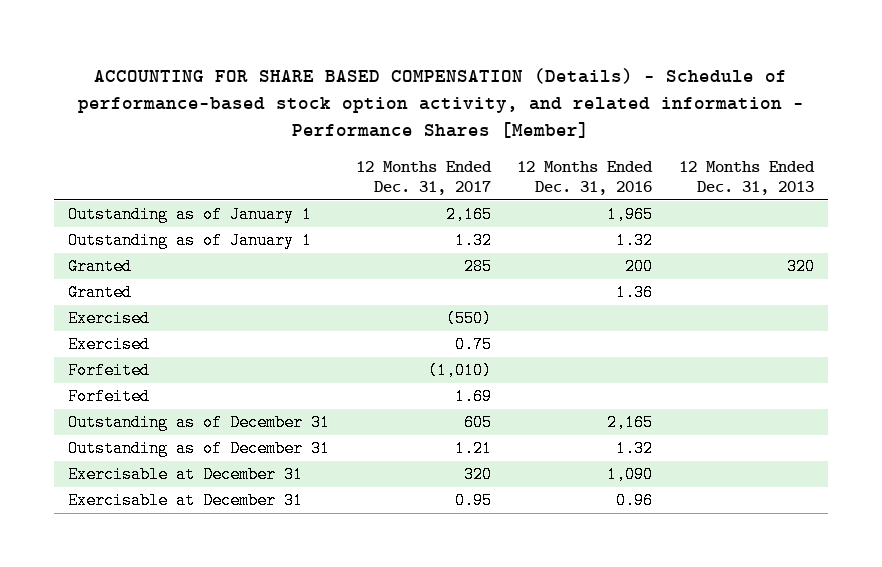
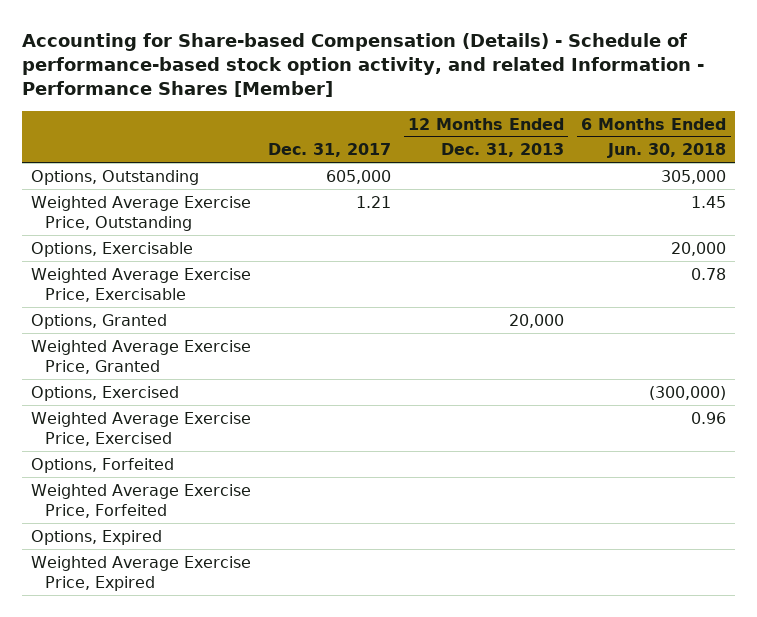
- ACCOUNTING FOR SHARE BASED COMPENSATION (Details) - Schedule of performance-based stock option activity, and related information - Performance Shares [Member]
+ Accounting for Share-based Compensation (Details) - Schedule of performance-based stock option activity, and related Information - Performance Shares [Member]
- | 12 Months Ended Dec. 31, 2017 | 12 Months Ended Dec. 31, 2016 | 12 Months Ended Dec. 31, 2013
+ | Dec. 31, 2017 | 12 Months Ended Dec. 31, 2013 | 6 Months Ended Jun. 30, 2018
- Outstanding as of January 1 | 2,165 | 1,965 |
- Outstanding as of January 1 | 1.32 | 1.32 |
- Granted | 285 | 200 | 320
- Granted | | 1.36 |
- Exercised | (550) | |
- Exercised | 0.75 | |
- Forfeited | (1,010) | |
- Forfeited | 1.69 | |
- Outstanding as of December 31 | 605 | 2,165 |
- Outstanding as of December 31 | 1.21 | 1.32 |
- Exercisable at December 31 | 320 | 1,090 |
- Exercisable at December 31 | 0.95 | 0.96 |
+ Options, Outstanding | 605,000 | | 305,000
+ Weighted Average Exercise Price, Outstanding | 1.21 | | 1.45
+ Options, Exercisable | | | 20,000
+ Weighted Average Exercise Price, Exercisable | | | 0.78
+ Options, Granted | | 20,000 |
+ Weighted Average Exercise Price, Granted
+ Options, Exercised | | | (300,000)
+ Weighted Average Exercise Price, Exercised | | | 0.96
+ Options, Forfeited
+ Weighted Average Exercise Price, Forfeited
+ Options, Expired
+ Weighted Average Exercise Price, Expired

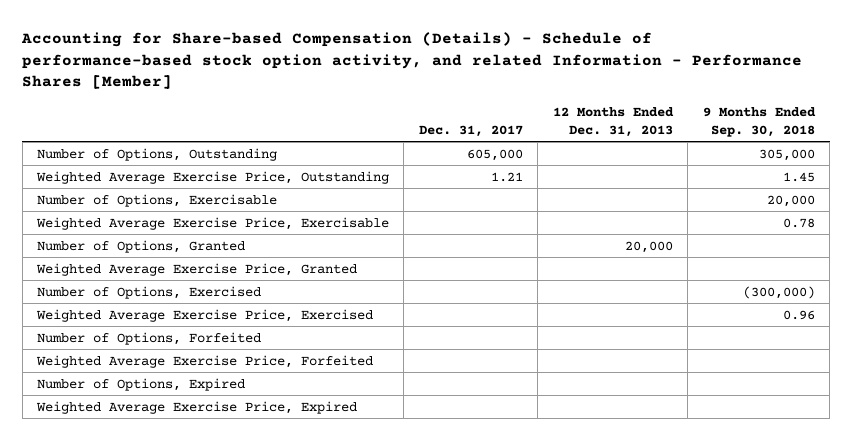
- | Dec. 31, 2017 | 12 Months Ended Dec. 31, 2013 | 6 Months Ended Jun. 30, 2018
+ | Dec. 31, 2017 | 12 Months Ended Dec. 31, 2013 | 9 Months Ended Sep. 30, 2018
- Options, Outstanding | 605,000 | | 305,000
+ Number of Options, Outstanding | 605,000 | | 305,000
- Options, Exercisable | | | 20,000
+ Number of Options, Exercisable | | | 20,000
- Options, Granted | | 20,000 |
+ Number of Options, Granted | | 20,000 |
- Options, Exercised | | | (300,000)
+ Number of Options, Exercised | | | (300,000)
- Options, Forfeited
+ Number of Options, Forfeited
- Options, Expired
+ Number of Options, Expired

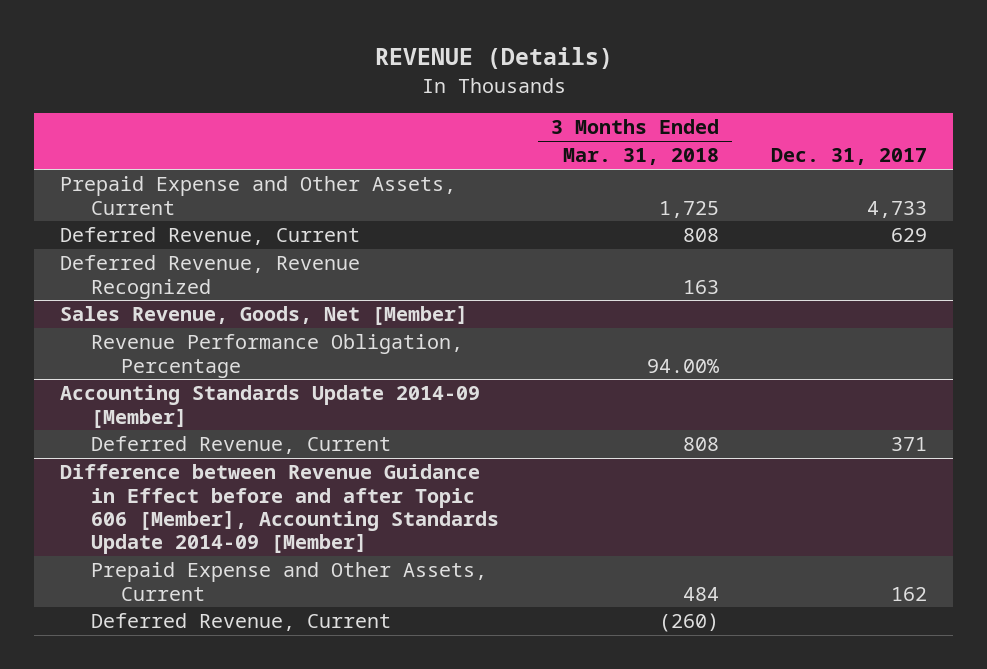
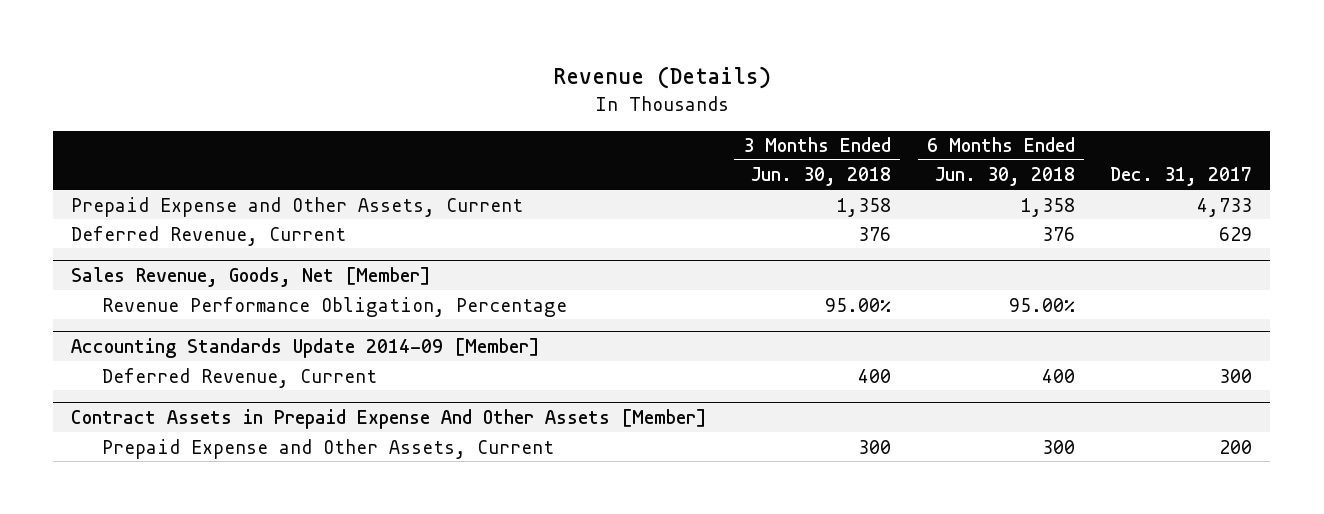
- REVENUE (Details)
+ Revenue (Details)
- | 3 Months Ended Mar. 31, 2018 | Dec. 31, 2017
+ | 3 Months Ended Jun. 30, 2018 | 6 Months Ended Jun. 30, 2018 | Dec. 31, 2017
- Deferred Revenue, Revenue Recognized | 163 |
@ Accounting Standards Update 2014-09 [Member]
- Deferred Revenue, Current | 808 | 371
- Difference between Revenue Guidance in Effect before and after Topic 606 [Member], Accounting Standards Update 2014-09 [Member]
- Prepaid Expense and Other Assets, Current | 484 | 162
- Deferred Revenue, Current | (260) |
@ Accounting Standards Update 2014-09 [Member]
+ Deferred Revenue, Current | 400 | 400 | 300
+ Contract Assets in Prepaid Expense And Other Assets [Member]
+ Prepaid Expense and Other Assets, Current | 300 | 300 | 200

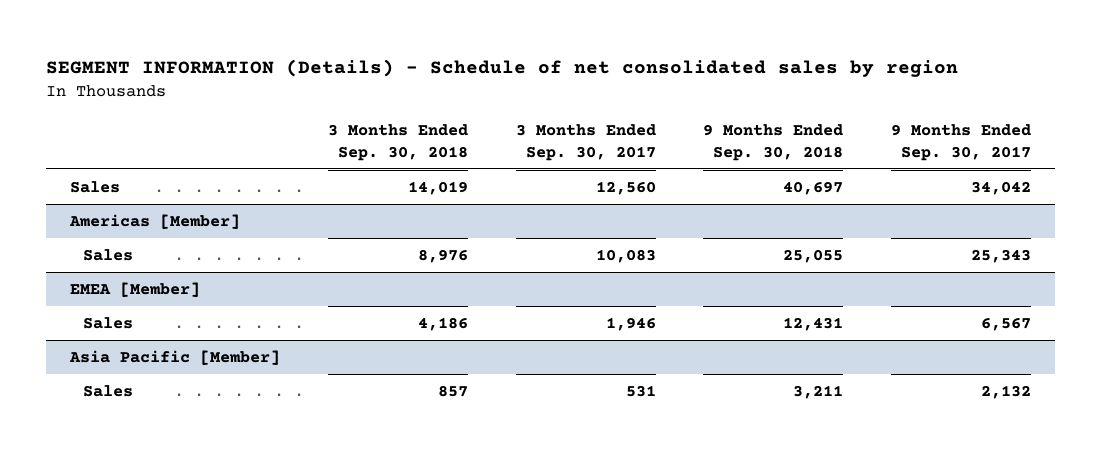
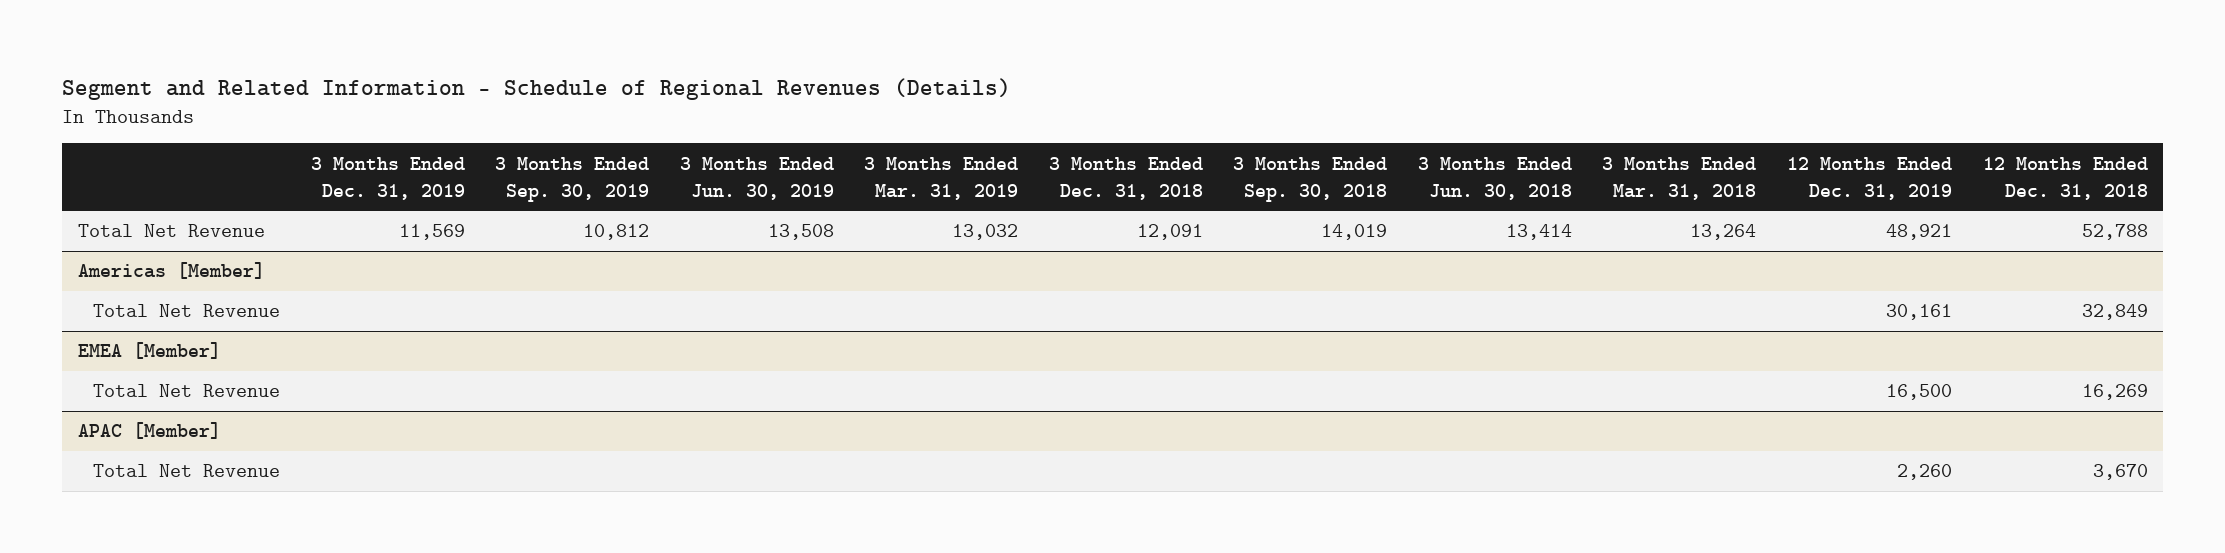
- SEGMENT INFORMATION (Details) - Schedule of net consolidated sales by region
+ Segment and Related Information - Schedule of Regional Revenues (Details)
- | 3 Months Ended Sep. 30, 2018 | 3 Months Ended Sep. 30, 2017 | 9 Months Ended Sep. 30, 2018 | 9 Months Ended Sep. 30, 2017
+ | 3 Months Ended Dec. 31, 2019 | 3 Months Ended Sep. 30, 2019 | 3 Months Ended Jun. 30, 2019 | 3 Months Ended Mar. 31, 2019 | 3 Months Ended Dec. 31, 2018 | 3 Months Ended Sep. 30, 2018 | 3 Months Ended Jun. 30, 2018 | 3 Months Ended Mar. 31, 2018 | 12 Months Ended Dec. 31, 2019 | 12 Months Ended Dec. 31, 2018
- Sales | 14,019 | 12,560 | 40,697 | 34,042
+ Total Net Revenue | 11,569 | 10,812 | 13,508 | 13,032 | 12,091 | 14,019 | 13,414 | 13,264 | 48,921 | 52,788
@ Americas [Member]
- Sales | 8,976 | 10,083 | 25,055 | 25,343
+ Total Net Revenue | | | | | | | | | 30,161 | 32,849
@ EMEA [Member]
- Sales | 4,186 | 1,946 | 12,431 | 6,567
- Asia Pacific [Member]
- Sales | 857 | 531 | 3,211 | 2,132
@ EMEA [Member]
+ Total Net Revenue | | | | | | | | | 16,500 | 16,269
+ APAC [Member]
+ Total Net Revenue | | | | | | | | | 2,260 | 3,670

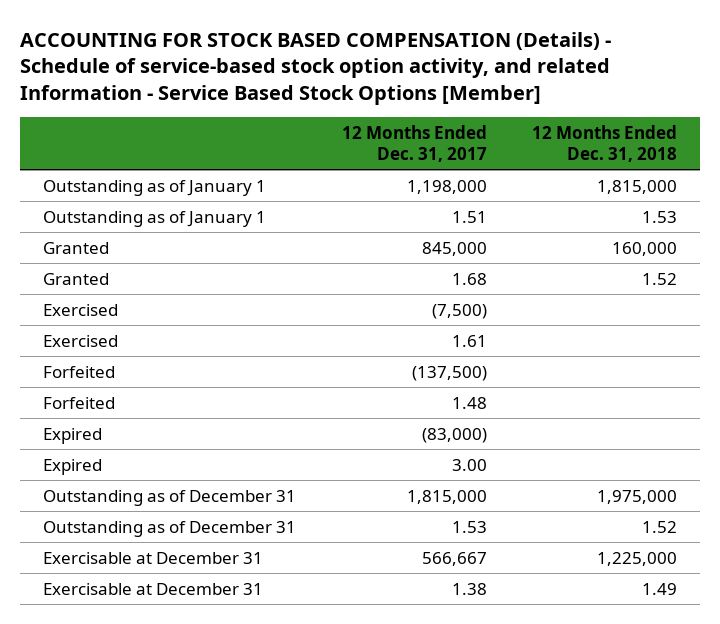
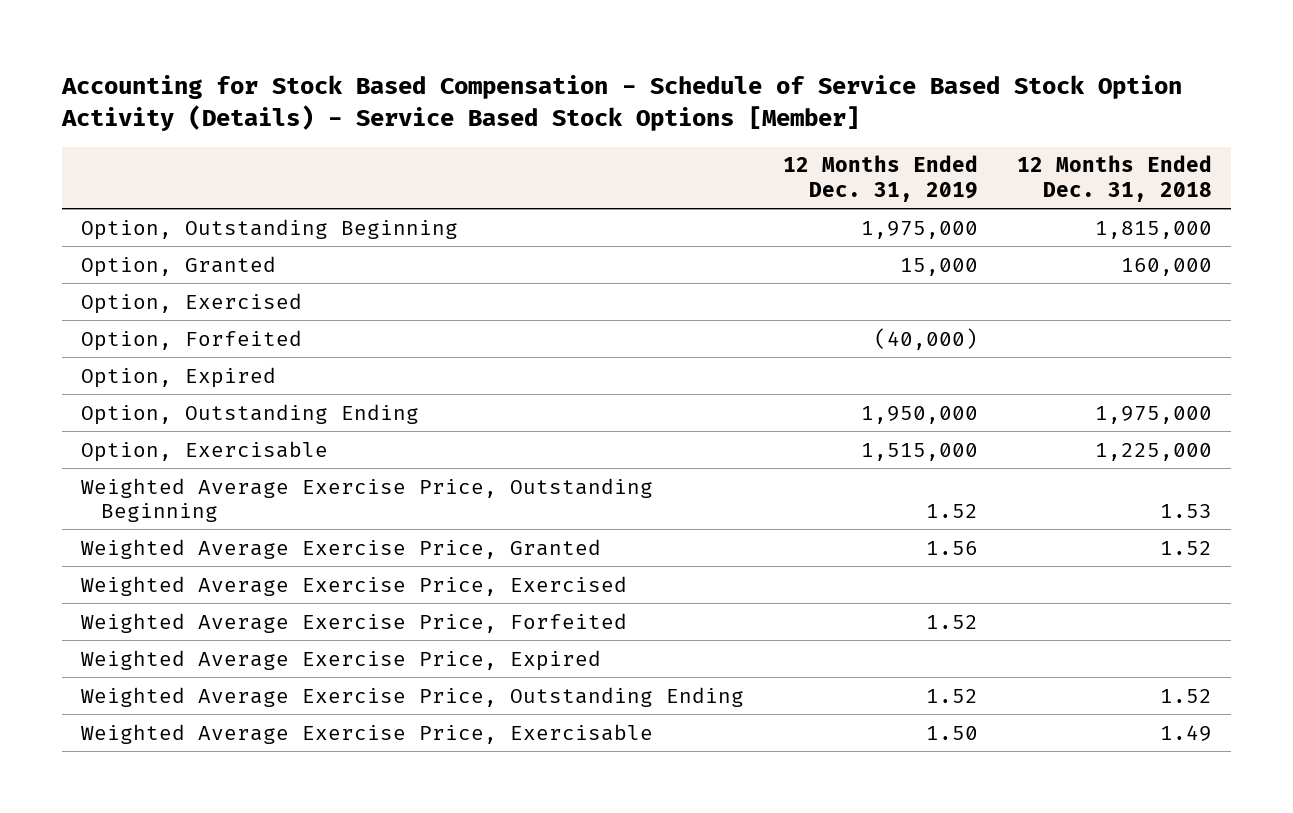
- ACCOUNTING FOR STOCK BASED COMPENSATION (Details) - Schedule of service-based stock option activity, and related Information - Service Based Stock Options [Member]
+ Accounting for Stock Based Compensation - Schedule of Service Based Stock Option Activity (Details) - Service Based Stock Options [Member]
- | 12 Months Ended Dec. 31, 2017 | 12 Months Ended Dec. 31, 2018
+ | 12 Months Ended Dec. 31, 2019 | 12 Months Ended Dec. 31, 2018
- Outstanding as of January 1 | 1,198,000 | 1,815,000
- Outstanding as of January 1 | 1.51 | 1.53
- Granted | 845,000 | 160,000
- Granted | 1.68 | 1.52
- Exercised | (7,500) |
- Exercised | 1.61 |
- Forfeited | (137,500) |
- Forfeited | 1.48 |
- Expired | (83,000) |
- Expired | 3.00 |
- Outstanding as of December 31 | 1,815,000 | 1,975,000
- Outstanding as of December 31 | 1.53 | 1.52
- Exercisable at December 31 | 566,667 | 1,225,000
- Exercisable at December 31 | 1.38 | 1.49
+ Option, Outstanding Beginning | 1,975,000 | 1,815,000
+ Option, Granted | 15,000 | 160,000
+ Option, Exercised
+ Option, Forfeited | (40,000) |
+ Option, Expired
+ Option, Outstanding Ending | 1,950,000 | 1,975,000
+ Option, Exercisable | 1,515,000 | 1,225,000
+ Weighted Average Exercise Price, Outstanding Beginning | 1.52 | 1.53
+ Weighted Average Exercise Price, Granted | 1.56 | 1.52
+ Weighted Average Exercise Price, Exercised
+ Weighted Average Exercise Price, Forfeited | 1.52 |
+ Weighted Average Exercise Price, Expired
+ Weighted Average Exercise Price, Outstanding Ending | 1.52 | 1.52
+ Weighted Average Exercise Price, Exercisable | 1.50 | 1.49

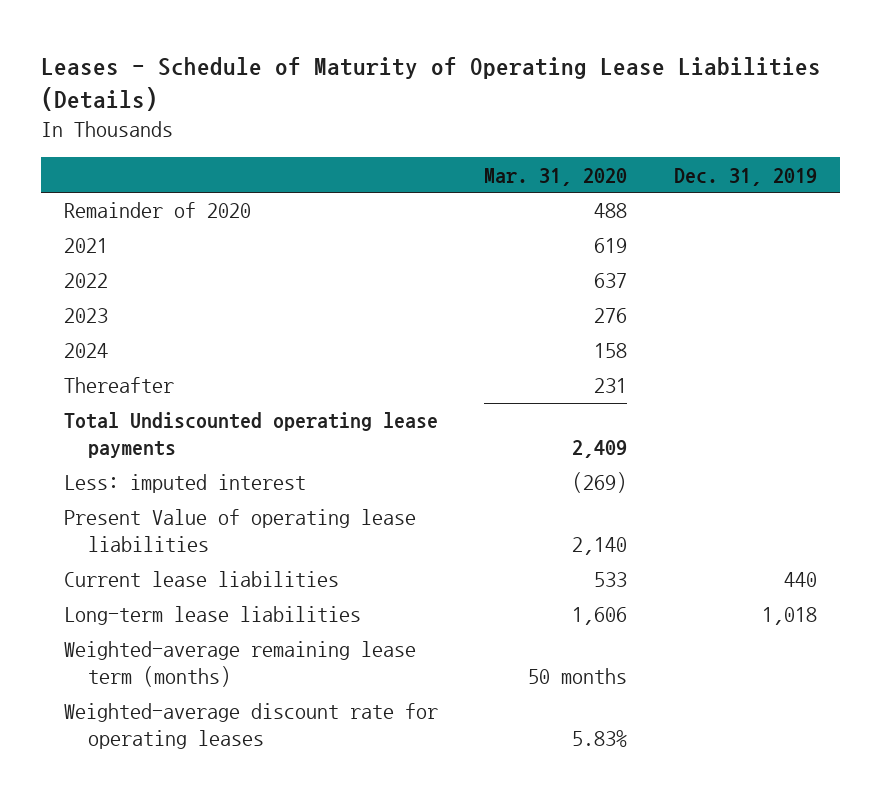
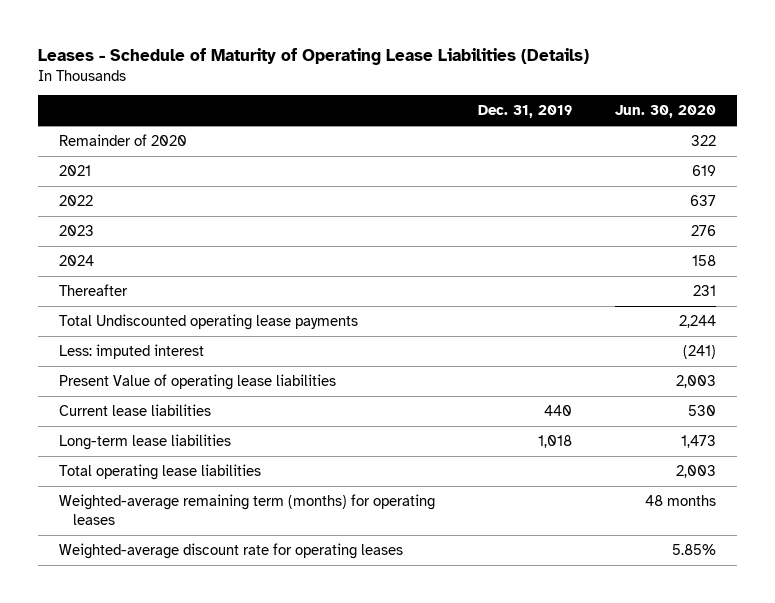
- | Mar. 31, 2020 | Dec. 31, 2019
+ | Dec. 31, 2019 | Jun. 30, 2020
- Weighted-average remaining lease term (months) | 50 months |
+ Total operating lease liabilities | | 2,003
+ Weighted-average remaining term (months) for operating leases | | 48 months

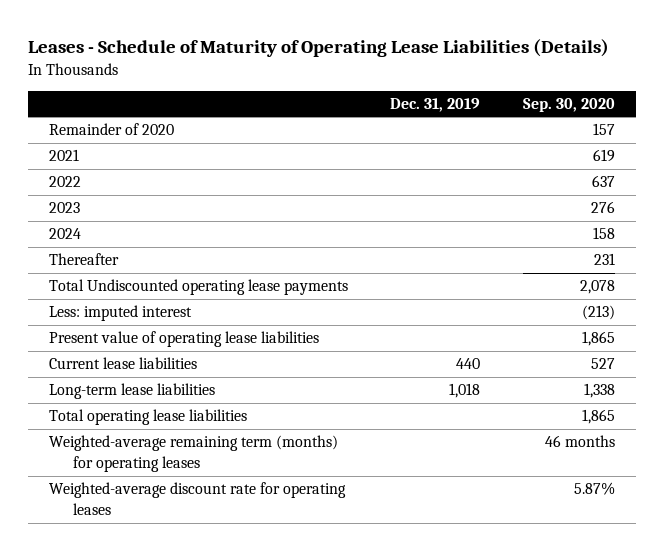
- | Dec. 31, 2019 | Jun. 30, 2020
+ | Dec. 31, 2019 | Sep. 30, 2020
- Present Value of operating lease liabilities | | 2,003
+ Present value of operating lease liabilities | | 1,865

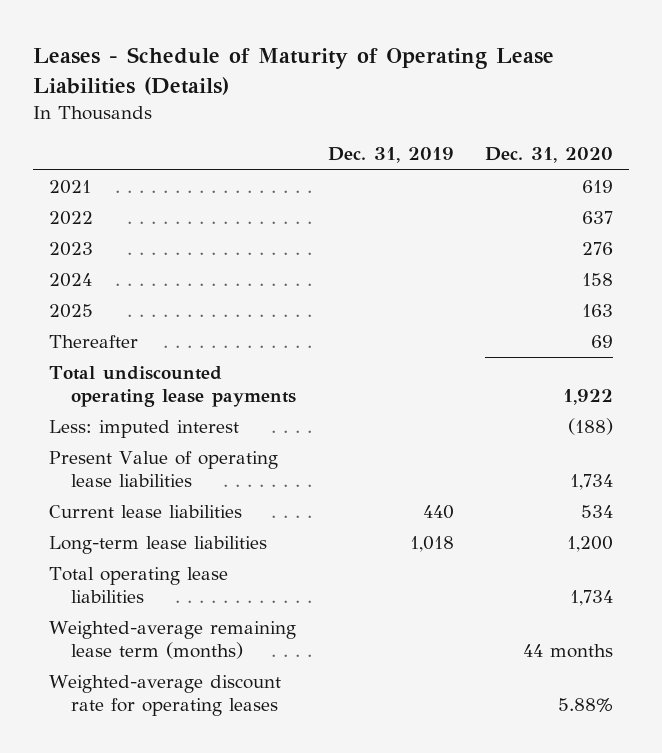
- | Dec. 31, 2019 | Sep. 30, 2020
+ | Dec. 31, 2019 | Dec. 31, 2020
- Remainder of 2020 | | 157
+ 2025 | | 163
- Total Undiscounted operating lease payments | | 2,078
+ Total undiscounted operating lease payments | | 1,922
- Present value of operating lease liabilities | | 1,865
+ Present Value of operating lease liabilities | | 1,734
- Weighted-average remaining term (months) for operating leases | | 46 months
+ Weighted-average remaining lease term (months) | | 44 months

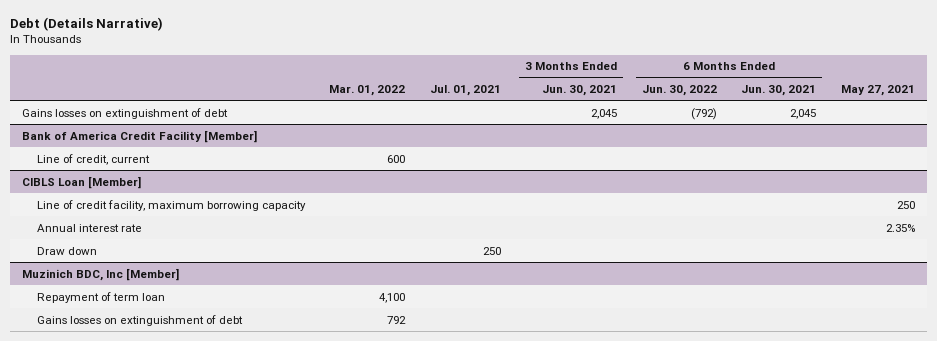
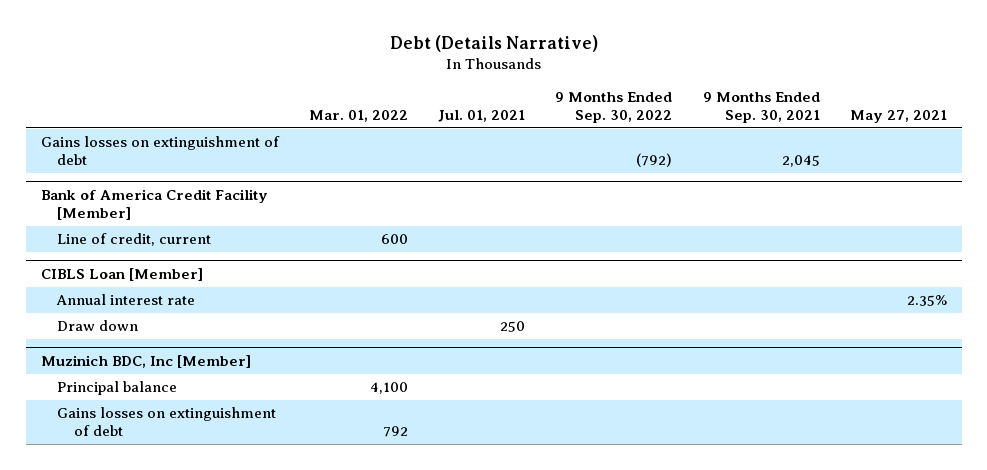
- | Mar. 01, 2022 | Jul. 01, 2021 | 3 Months Ended Jun. 30, 2021 | 6 Months Ended Jun. 30, 2022 | 6 Months Ended Jun. 30, 2021 | May 27, 2021
+ | Mar. 01, 2022 | Jul. 01, 2021 | 9 Months Ended Sep. 30, 2022 | 9 Months Ended Sep. 30, 2021 | May 27, 2021
@ CIBLS Loan [Member]
- Line of credit facility, maximum borrowing capacity | | | | | | 250
@ Muzinich BDC, Inc [Member]
- Repayment of term loan | 4,100 | | | | |
+ Principal balance | 4,100 | | | |

